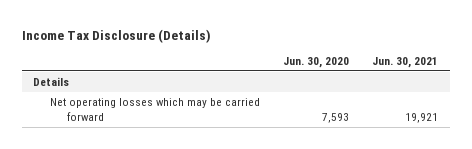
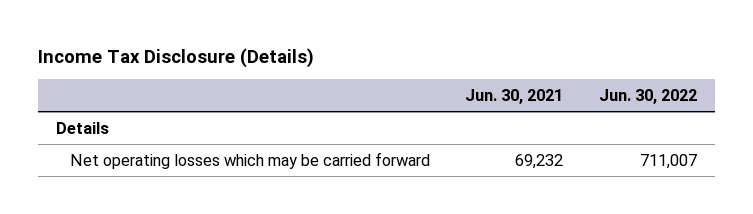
- | Jun. 30, 2020 | Jun. 30, 2021
+ | Jun. 30, 2021 | Jun. 30, 2022
- Net operating losses which may be carried forward | 7,593 | 19,921
+ Net operating losses which may be carried forward | 69,232 | 711,007

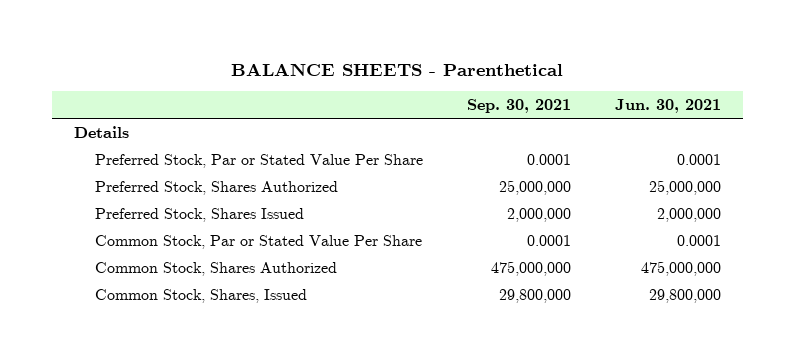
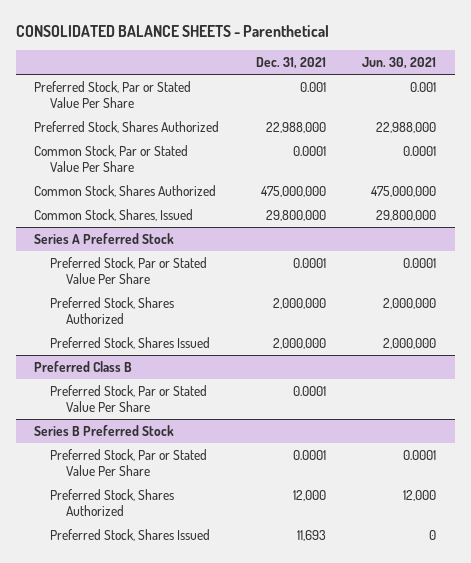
- BALANCE SHEETS - Parenthetical
+ CONSOLIDATED BALANCE SHEETS - Parenthetical
- | Sep. 30, 2021 | Jun. 30, 2021
+ | Dec. 31, 2021 | Jun. 30, 2021
- Details
- Preferred Stock, Par or Stated Value Per Share | 0.0001 | 0.0001
- Preferred Stock, Shares Authorized | 25,000,000 | 25,000,000
- Preferred Stock, Shares Issued | 2,000,000 | 2,000,000
+ Preferred Stock, Par or Stated Value Per Share | 0.001 | 0.001
+ Preferred Stock, Shares Authorized | 22,988,000 | 22,988,000
+ Series A Preferred Stock
+ Preferred Stock, Par or Stated Value Per Share | 0.0001 | 0.0001
+ Preferred Stock, Shares Authorized | 2,000,000 | 2,000,000
+ Preferred Stock, Shares Issued | 2,000,000 | 2,000,000
+ Preferred Class B
+ Preferred Stock, Par or Stated Value Per Share | 0.0001 |
+ Series B Preferred Stock
+ Preferred Stock, Par or Stated Value Per Share | 0.0001 | 0.0001
+ Preferred Stock, Shares Authorized | 12,000 | 12,000
+ Preferred Stock, Shares Issued | 11,693 | 0

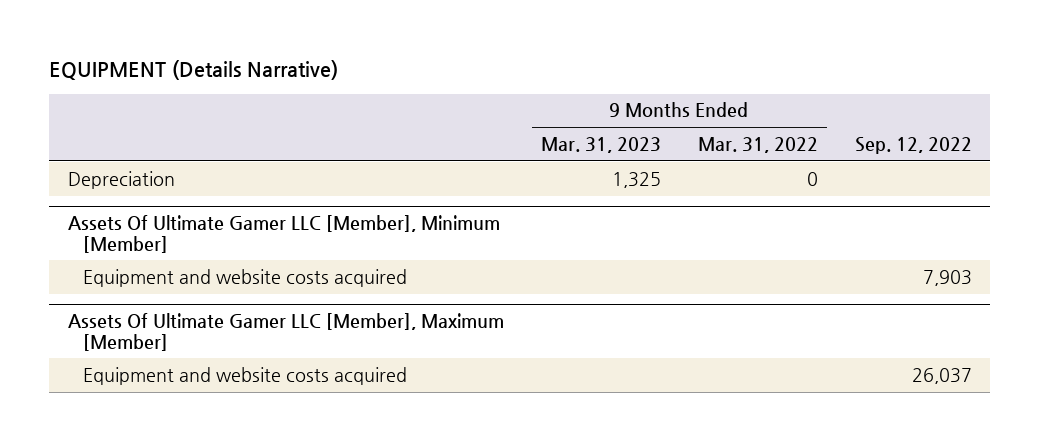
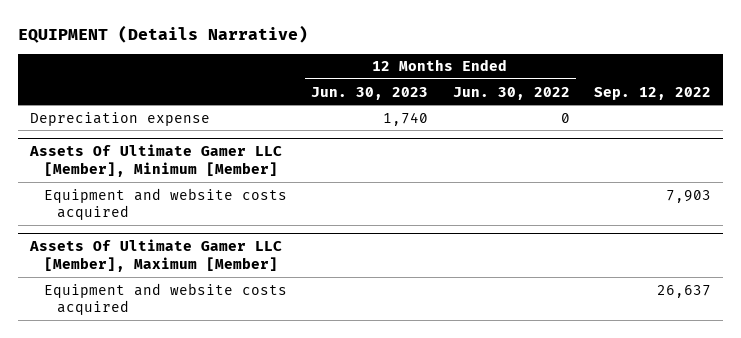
- | 9 Months Ended Mar. 31, 2023 | 9 Months Ended Mar. 31, 2022 | Sep. 12, 2022
+ | 12 Months Ended Jun. 30, 2023 | 12 Months Ended Jun. 30, 2022 | Sep. 12, 2022
- Depreciation | 1,325 | 0 |
+ Depreciation expense | 1,740 | 0 |
@ Assets Of Ultimate Gamer LLC [Member], Maximum [Member]
- Equipment and website costs acquired | | | 26,037
+ Equipment and website costs acquired | | | 26,637

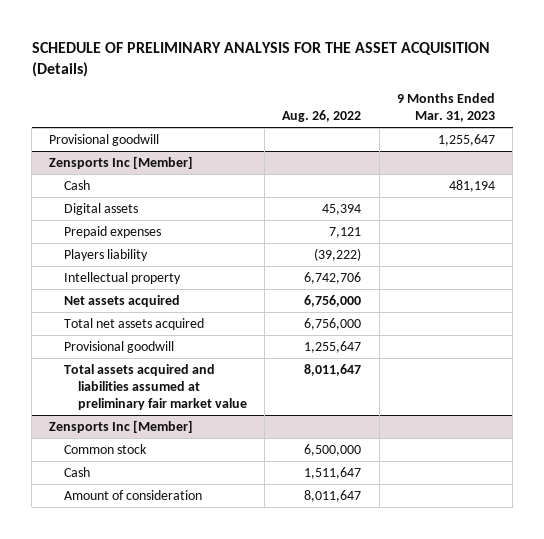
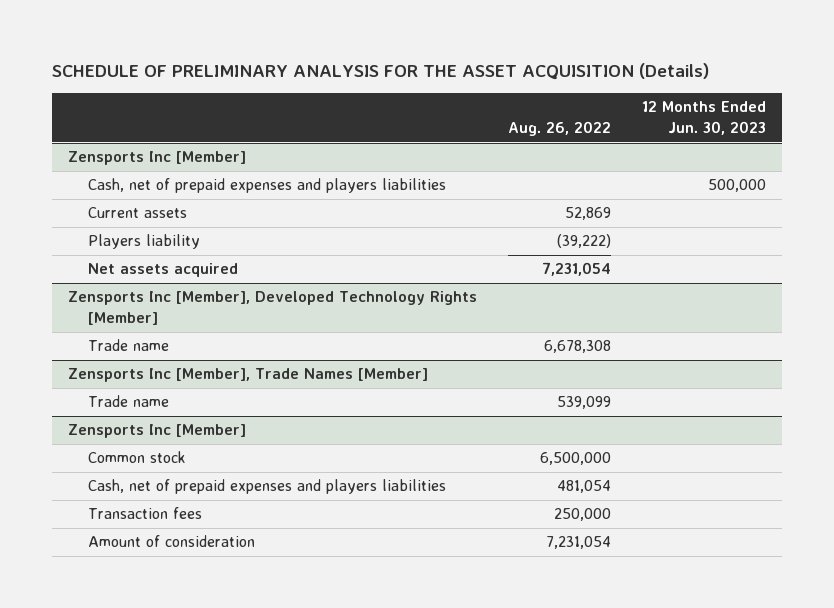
- | Aug. 26, 2022 | 9 Months Ended Mar. 31, 2023
+ | Aug. 26, 2022 | 12 Months Ended Jun. 30, 2023
- Provisional goodwill | | 1,255,647
@ Zensports Inc [Member]
- Cash | | 481,194
- Digital assets | 45,394 |
- Prepaid expenses | 7,121 |
+ Cash, net of prepaid expenses and players liabilities | | 500,000
+ Current assets | 52,869 |
- Intellectual property | 6,742,706 |
- Net assets acquired | 6,756,000 |
- Total net assets acquired | 6,756,000 |
- Provisional goodwill | 1,255,647 |
- Total assets acquired and liabilities assumed at preliminary fair market value | 8,011,647 |
+ Net assets acquired | 7,231,054 |
+ Zensports Inc [Member], Developed Technology Rights [Member]
+ Trade name | 6,678,308 |
+ Zensports Inc [Member], Trade Names [Member]
+ Trade name | 539,099 |
@ Zensports Inc [Member]
- Cash | 1,511,647 |
- Amount of consideration | 8,011,647 |
+ Cash, net of prepaid expenses and players liabilities | 481,054 |
+ Transaction fees | 250,000 |
+ Amount of consideration | 7,231,054 |

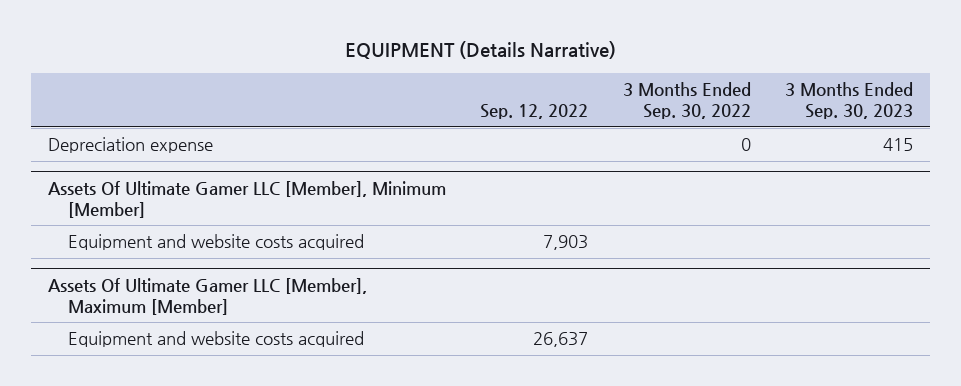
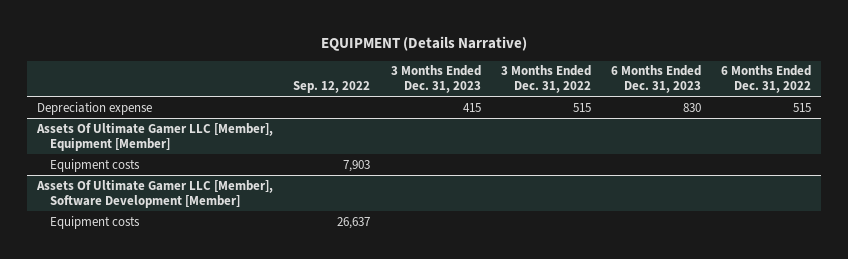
- | Sep. 12, 2022 | 3 Months Ended Sep. 30, 2022 | 3 Months Ended Sep. 30, 2023
+ | Sep. 12, 2022 | 3 Months Ended Dec. 31, 2023 | 3 Months Ended Dec. 31, 2022 | 6 Months Ended Dec. 31, 2023 | 6 Months Ended Dec. 31, 2022
- Assets Of Ultimate Gamer LLC [Member], Minimum [Member]
- Equipment and website costs acquired | 7,903 | |
- Assets Of Ultimate Gamer LLC [Member], Maximum [Member]
- Equipment and website costs acquired | 26,637 | |
+ Assets Of Ultimate Gamer LLC [Member], Equipment [Member]
+ Equipment costs | 7,903 | | | |
+ Assets Of Ultimate Gamer LLC [Member], Software Development [Member]
+ Equipment costs | 26,637 | | | |

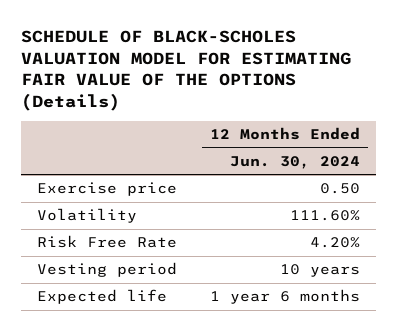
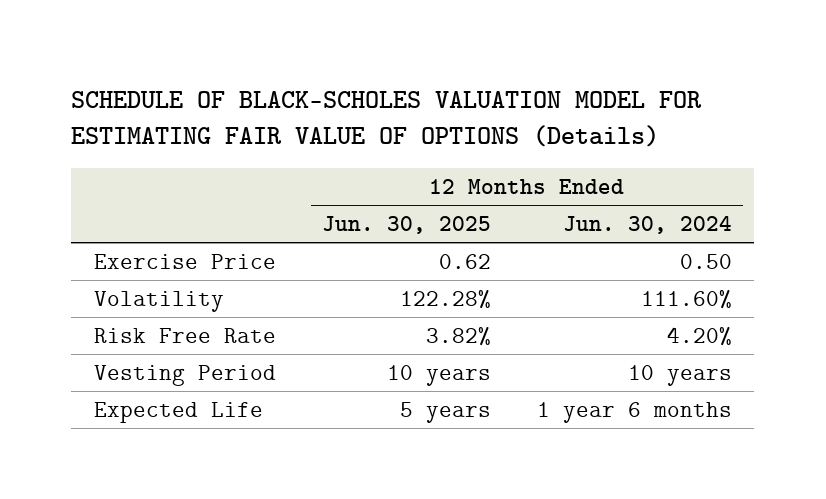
- SCHEDULE OF BLACK-SCHOLES VALUATION MODEL FOR ESTIMATING FAIR VALUE OF THE OPTIONS (Details)
+ SCHEDULE OF BLACK-SCHOLES VALUATION MODEL FOR ESTIMATING FAIR VALUE OF OPTIONS (Details)
- | 12 Months Ended Jun. 30, 2024
+ | 12 Months Ended Jun. 30, 2025 | 12 Months Ended Jun. 30, 2024
- Exercise price | 0.50
+ Exercise Price | 0.62 | 0.50
- Vesting period | 10 years
- Expected life | 1 year 6 months
+ Vesting Period | 10 years | 10 years
+ Expected Life | 5 years | 1 year 6 months

